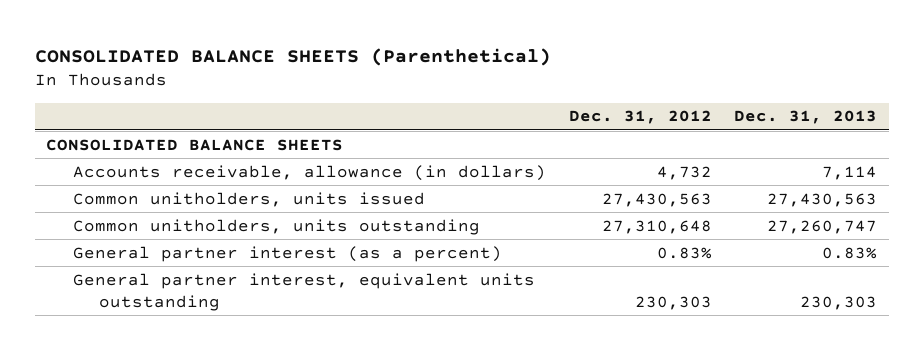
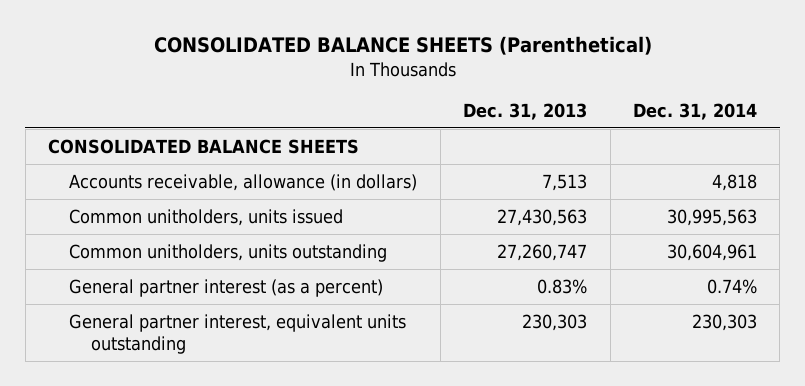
- | Dec. 31, 2012 | Dec. 31, 2013
+ | Dec. 31, 2013 | Dec. 31, 2014
- Accounts receivable, allowance (in dollars) | 4,732 | 7,114
+ Accounts receivable, allowance (in dollars) | 7,513 | 4,818

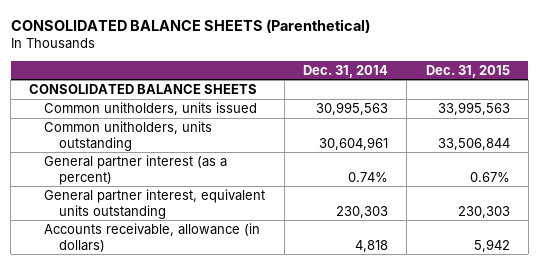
- | Dec. 31, 2013 | Dec. 31, 2014
+ | Dec. 31, 2014 | Dec. 31, 2015
moved down: Accounts receivable, allowance (in dollars) | 4,818 | 5,942

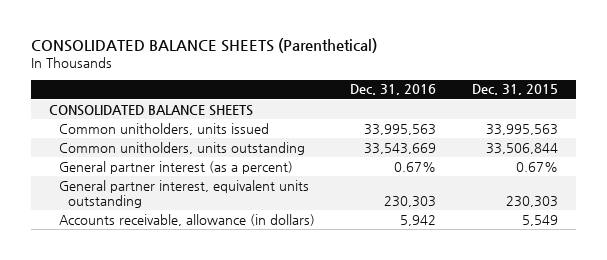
- | Dec. 31, 2014 | Dec. 31, 2015
+ | Dec. 31, 2016 | Dec. 31, 2015
- Accounts receivable, allowance (in dollars) | 4,818 | 5,942
+ Accounts receivable, allowance (in dollars) | 5,942 | 5,549

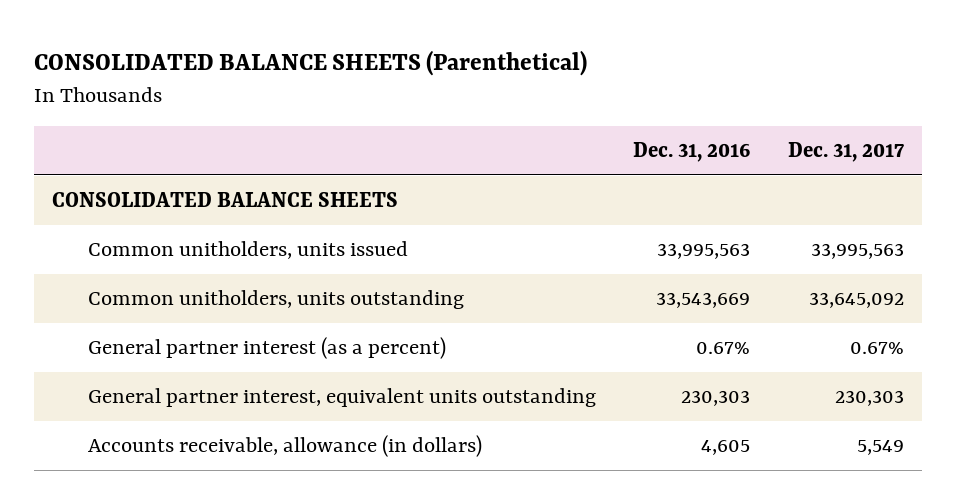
- | Dec. 31, 2016 | Dec. 31, 2015
+ | Dec. 31, 2016 | Dec. 31, 2017
- Accounts receivable, allowance (in dollars) | 5,942 | 5,549
+ Accounts receivable, allowance (in dollars) | 4,605 | 5,549

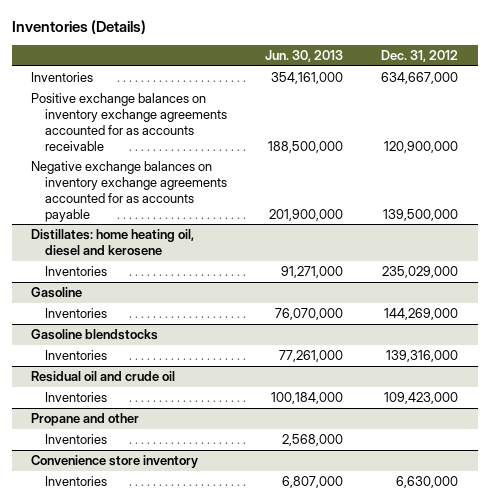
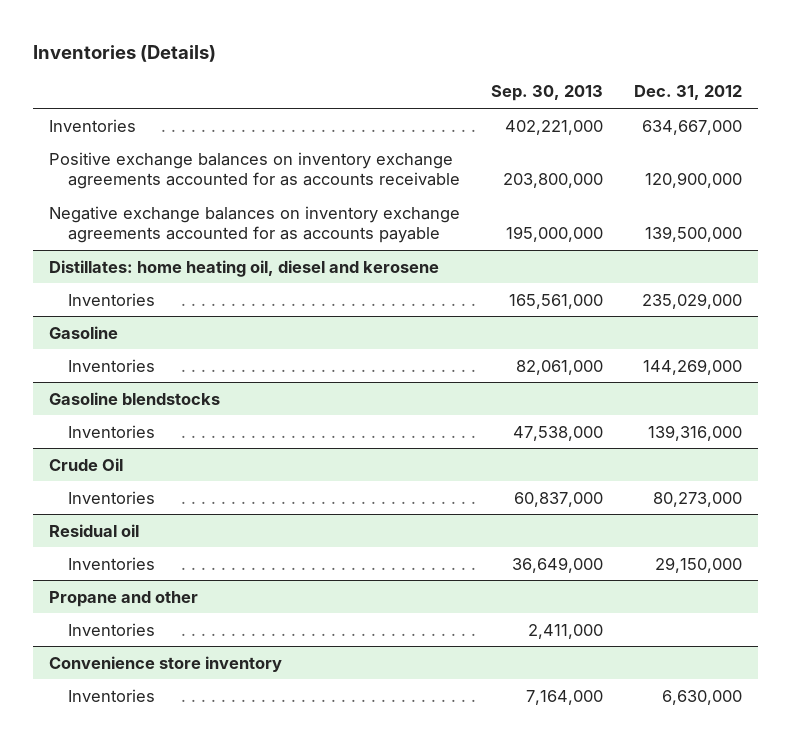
- | Jun. 30, 2013 | Dec. 31, 2012
+ | Sep. 30, 2013 | Dec. 31, 2012
- Residual oil and crude oil
- Inventories | 100,184,000 | 109,423,000
+ Crude Oil
+ Inventories | 60,837,000 | 80,273,000
+ Residual oil
+ Inventories | 36,649,000 | 29,150,000

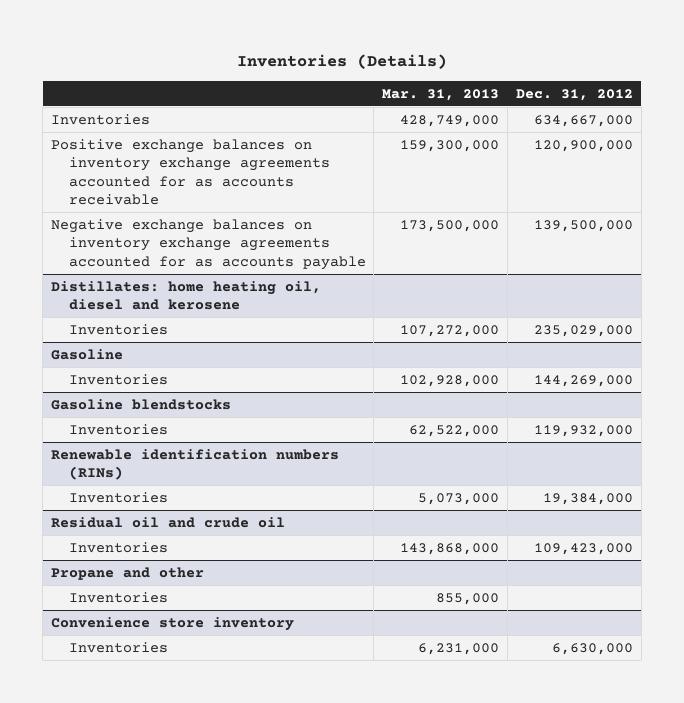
- | Sep. 30, 2013 | Dec. 31, 2012
+ | Mar. 31, 2013 | Dec. 31, 2012
@ Gasoline blendstocks
- Inventories | 47,538,000 | 139,316,000
- Crude Oil
- Inventories | 60,837,000 | 80,273,000
- Residual oil
- Inventories | 36,649,000 | 29,150,000
@ Gasoline blendstocks
+ Inventories | 62,522,000 | 119,932,000
+ Renewable identification numbers (RINs)
+ Inventories | 5,073,000 | 19,384,000
+ Residual oil and crude oil
+ Inventories | 143,868,000 | 109,423,000

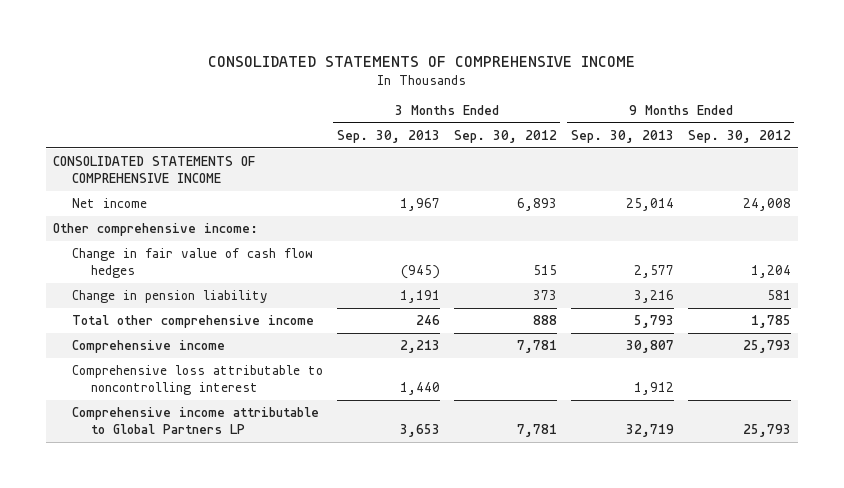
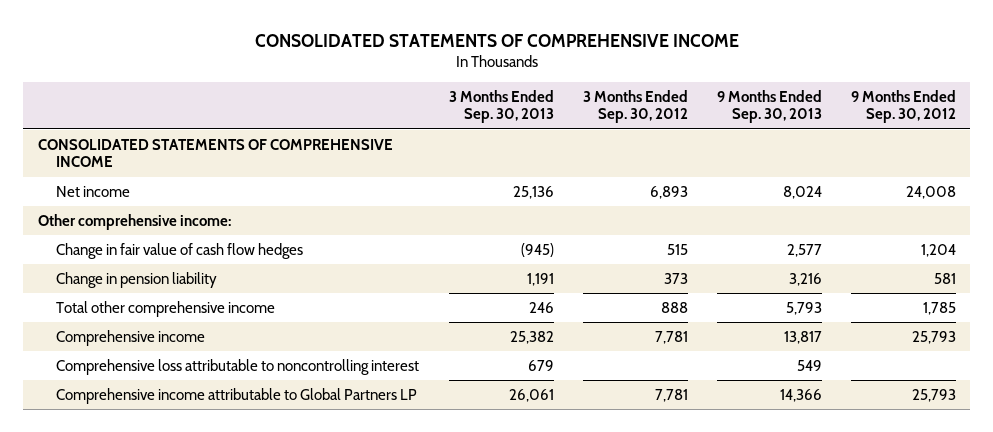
- Net income | 1,967 | 6,893 | 25,014 | 24,008
+ Net income | 25,136 | 6,893 | 8,024 | 24,008
- Comprehensive income | 2,213 | 7,781 | 30,807 | 25,793
- Comprehensive loss attributable to noncontrolling interest | 1,440 | | 1,912 |
- Comprehensive income attributable to Global Partners LP | 3,653 | 7,781 | 32,719 | 25,793
+ Comprehensive income | 25,382 | 7,781 | 13,817 | 25,793
+ Comprehensive loss attributable to noncontrolling interest | 679 | | 549 |
+ Comprehensive income attributable to Global Partners LP | 26,061 | 7,781 | 14,366 | 25,793

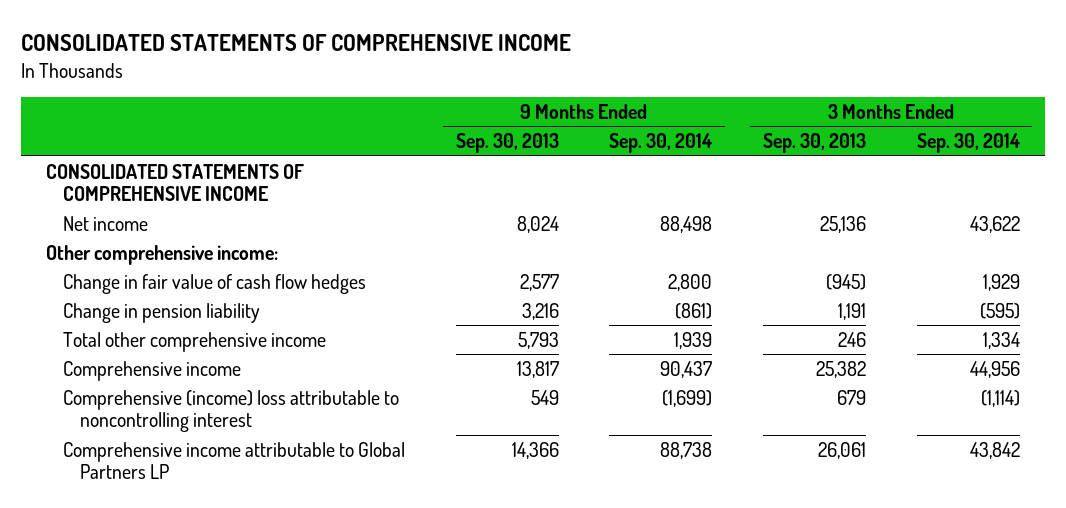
- | 3 Months Ended Sep. 30, 2013 | 3 Months Ended Sep. 30, 2012 | 9 Months Ended Sep. 30, 2013 | 9 Months Ended Sep. 30, 2012
+ | 9 Months Ended Sep. 30, 2013 | 9 Months Ended Sep. 30, 2014 | 3 Months Ended Sep. 30, 2013 | 3 Months Ended Sep. 30, 2014
- Comprehensive loss attributable to noncontrolling interest | 679 | | 549 |
+ Comprehensive (income) loss attributable to noncontrolling interest | 549 | (1,699) | 679 | (1,114)

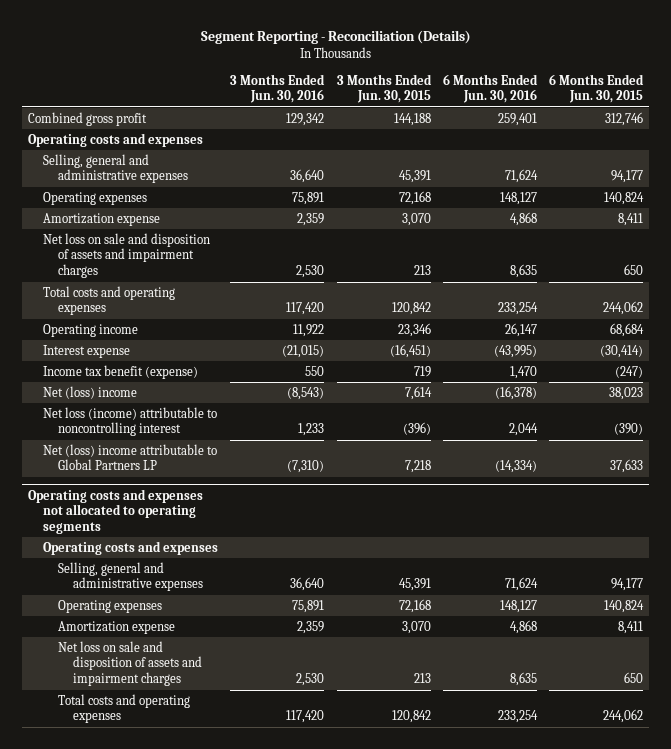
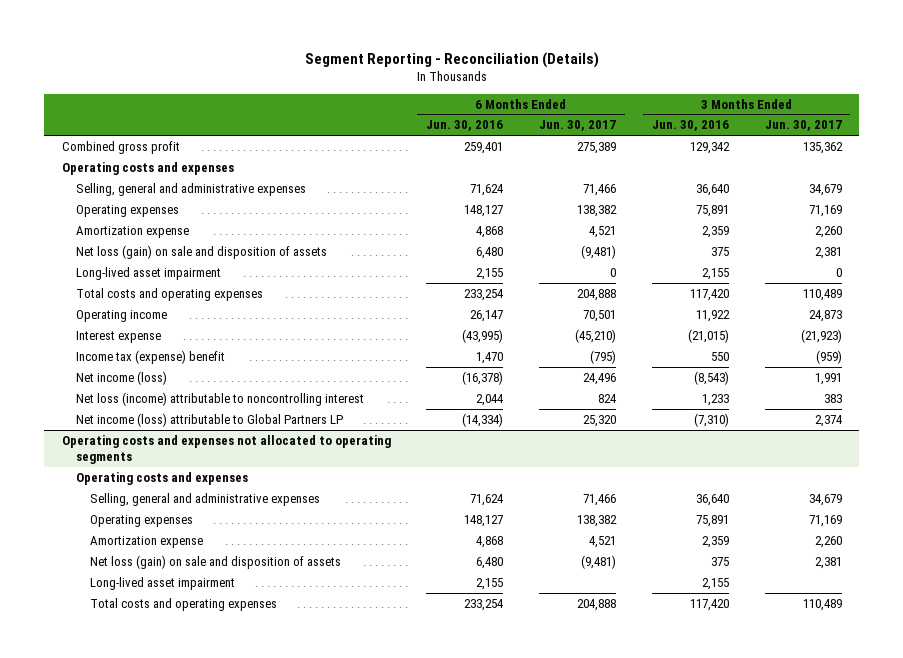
- | 3 Months Ended Jun. 30, 2016 | 3 Months Ended Jun. 30, 2015 | 6 Months Ended Jun. 30, 2016 | 6 Months Ended Jun. 30, 2015
+ | 6 Months Ended Jun. 30, 2016 | 6 Months Ended Jun. 30, 2017 | 3 Months Ended Jun. 30, 2016 | 3 Months Ended Jun. 30, 2017
- Net loss on sale and disposition of assets and impairment charges | 2,530 | 213 | 8,635 | 650
+ Net loss (gain) on sale and disposition of assets | 6,480 | (9,481) | 375 | 2,381
+ Long-lived asset impairment | 2,155 | 0 | 2,155 | 0
- Income tax benefit (expense) | 550 | 719 | 1,470 | (247)
- Net (loss) income | (8,543) | 7,614 | (16,378) | 38,023
+ Income tax (expense) benefit | 1,470 | (795) | 550 | (959)
+ Net income (loss) | (16,378) | 24,496 | (8,543) | 1,991
- Net (loss) income attributable to Global Partners LP | (7,310) | 7,218 | (14,334) | 37,633
+ Net income (loss) attributable to Global Partners LP | (14,334) | 25,320 | (7,310) | 2,374
@ Operating costs and expenses not allocated to operating segments
- Net loss on sale and disposition of assets and impairment charges | 2,530 | 213 | 8,635 | 650
+ Net loss (gain) on sale and disposition of assets | 6,480 | (9,481) | 375 | 2,381
+ Long-lived asset impairment | 2,155 | | 2,155 |

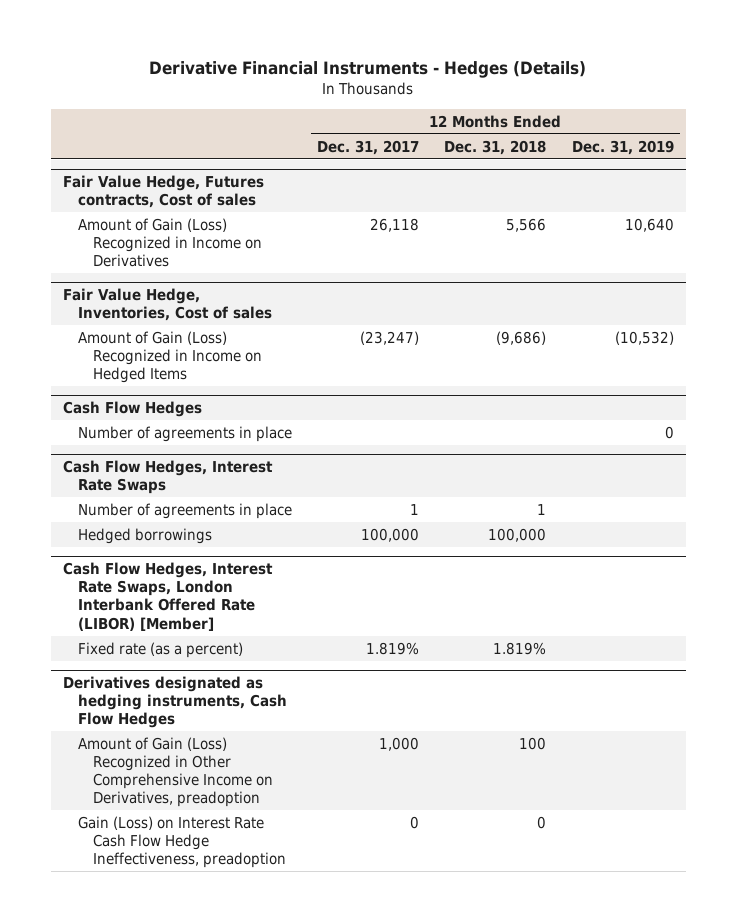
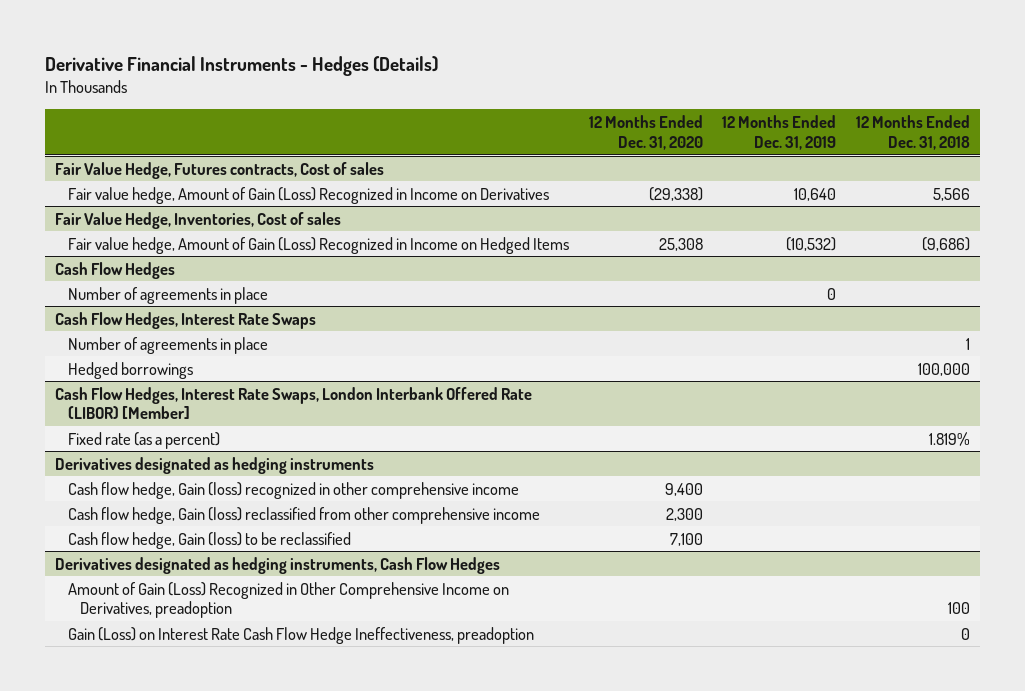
- | 12 Months Ended Dec. 31, 2017 | 12 Months Ended Dec. 31, 2018 | 12 Months Ended Dec. 31, 2019
+ | 12 Months Ended Dec. 31, 2020 | 12 Months Ended Dec. 31, 2019 | 12 Months Ended Dec. 31, 2018
@ Fair Value Hedge, Futures contracts, Cost of sales
- Amount of Gain (Loss) Recognized in Income on Derivatives | 26,118 | 5,566 | 10,640
+ Fair value hedge, Amount of Gain (Loss) Recognized in Income on Derivatives | (29,338) | 10,640 | 5,566
@ Fair Value Hedge, Inventories, Cost of sales
- Amount of Gain (Loss) Recognized in Income on Hedged Items | (23,247) | (9,686) | (10,532)
+ Fair value hedge, Amount of Gain (Loss) Recognized in Income on Hedged Items | 25,308 | (10,532) | (9,686)
+ Derivatives designated as hedging instruments
+ Cash flow hedge, Gain (loss) recognized in other comprehensive income | 9,400 | |
+ Cash flow hedge, Gain (loss) reclassified from other comprehensive income | 2,300 | |
+ Cash flow hedge, Gain (loss) to be reclassified | 7,100 | |

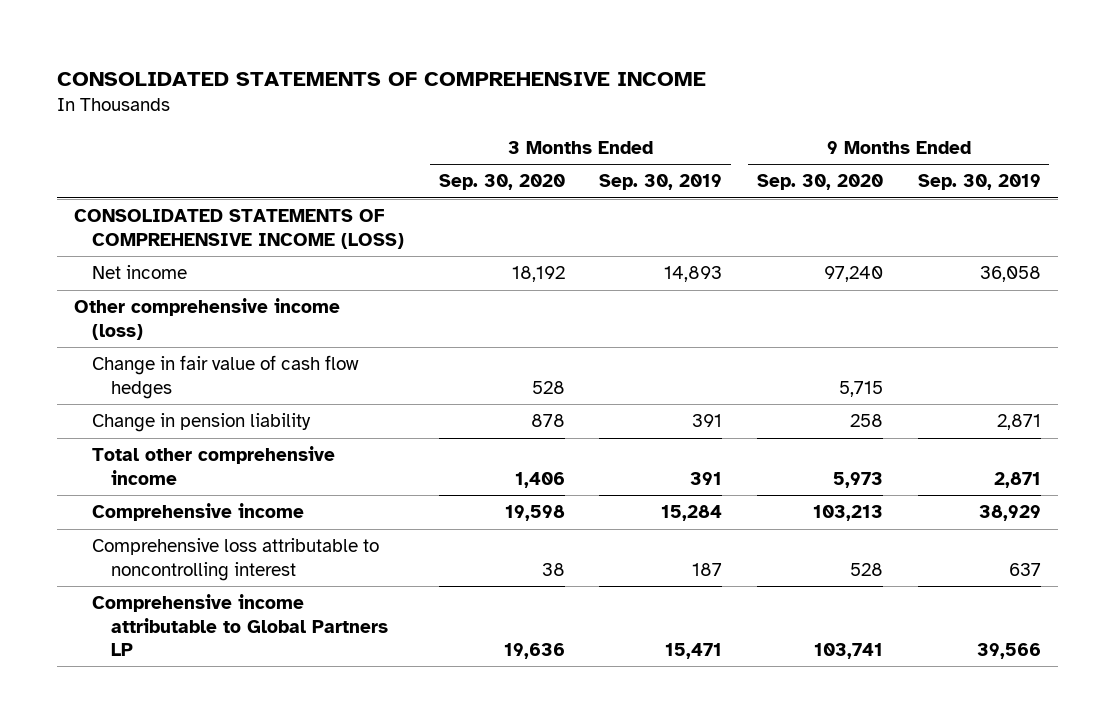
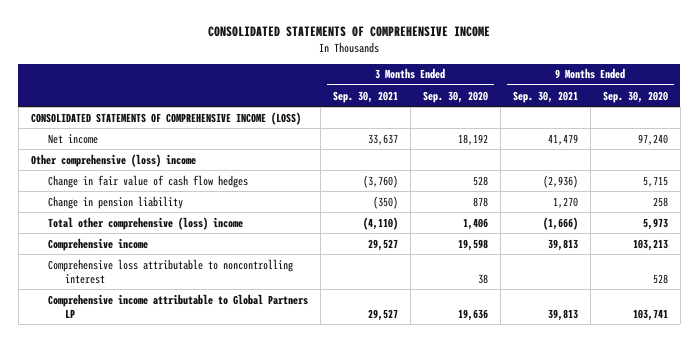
- | 3 Months Ended Sep. 30, 2020 | 3 Months Ended Sep. 30, 2019 | 9 Months Ended Sep. 30, 2020 | 9 Months Ended Sep. 30, 2019
+ | 3 Months Ended Sep. 30, 2021 | 3 Months Ended Sep. 30, 2020 | 9 Months Ended Sep. 30, 2021 | 9 Months Ended Sep. 30, 2020
- Other comprehensive income (loss)
+ Other comprehensive (loss) income
- Total other comprehensive income | 1,406 | 391 | 5,973 | 2,871
+ Total other comprehensive (loss) income | (4,110) | 1,406 | (1,666) | 5,973

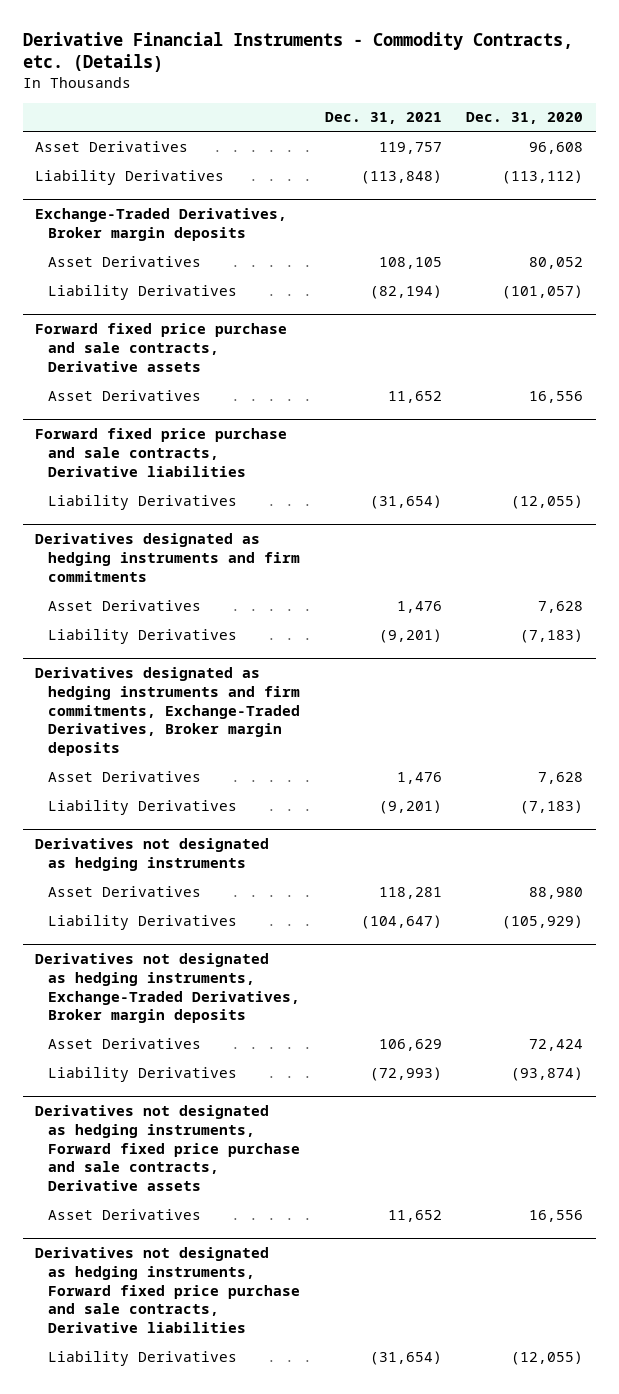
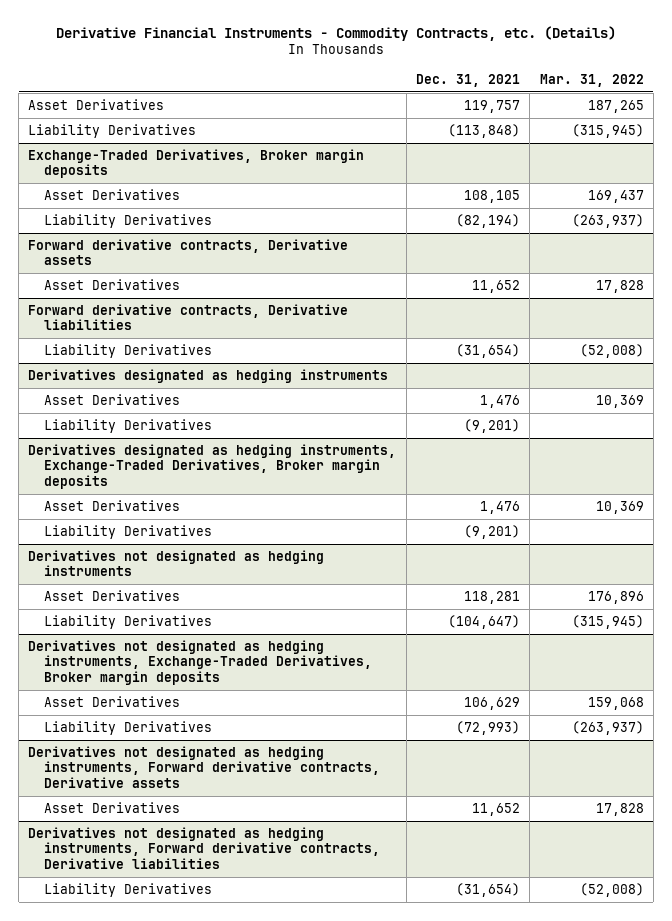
- | Dec. 31, 2021 | Dec. 31, 2020
+ | Dec. 31, 2021 | Mar. 31, 2022
- Forward fixed price purchase and sale contracts, Derivative assets
+ Forward derivative contracts, Derivative assets
- Forward fixed price purchase and sale contracts, Derivative liabilities
+ Forward derivative contracts, Derivative liabilities
- Derivatives designated as hedging instruments and firm commitments
+ Derivatives designated as hedging instruments
- Derivatives designated as hedging instruments and firm commitments, Exchange-Traded Derivatives, Broker margin deposits
+ Derivatives designated as hedging instruments, Exchange-Traded Derivatives, Broker margin deposits
- Derivatives not designated as hedging instruments, Forward fixed price purchase and sale contracts, Derivative assets
+ Derivatives not designated as hedging instruments, Forward derivative contracts, Derivative assets
- Derivatives not designated as hedging instruments, Forward fixed price purchase and sale contracts, Derivative liabilities
+ Derivatives not designated as hedging instruments, Forward derivative contracts, Derivative liabilities

